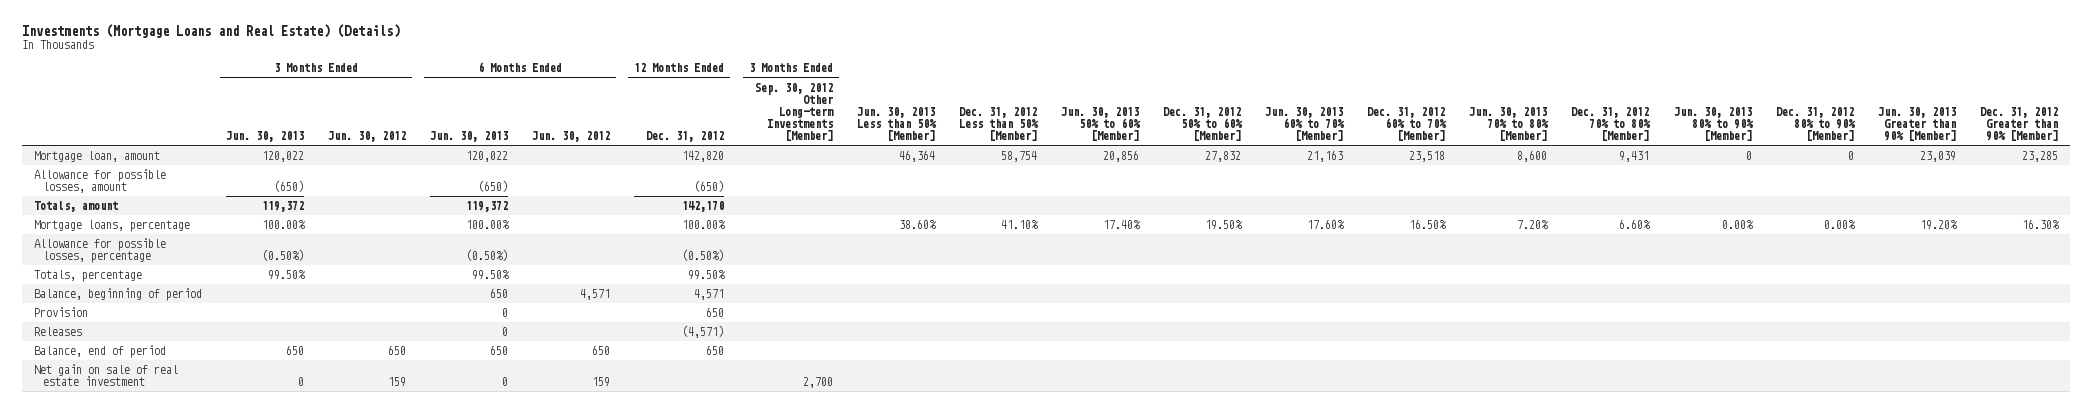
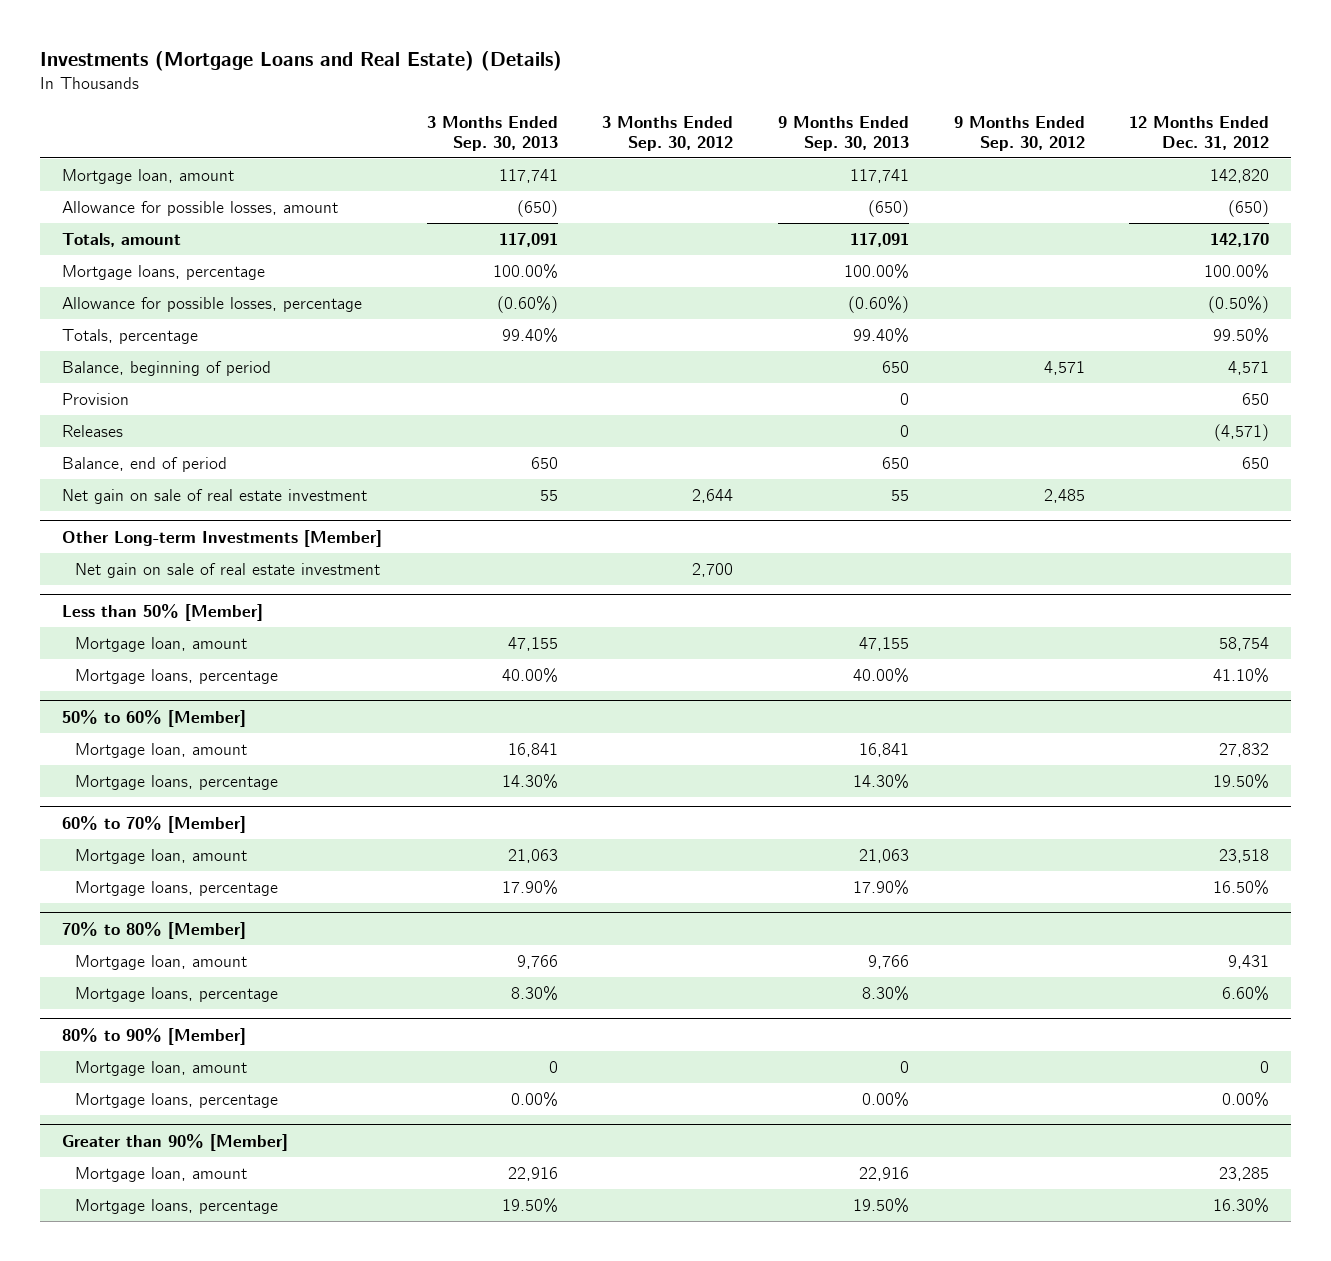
- | 3 Months Ended Jun. 30, 2013 | 3 Months Ended Jun. 30, 2012 | 6 Months Ended Jun. 30, 2013 | 6 Months Ended Jun. 30, 2012 | 12 Months Ended Dec. 31, 2012 | 3 Months Ended Sep. 30, 2012 Other Long-term Investments [Member] | Jun. 30, 2013 Less than 50% [Member] | Dec. 31, 2012 Less than 50% [Member] | Jun. 30, 2013 50% to 60% [Member] | Dec. 31, 2012 50% to 60% [Member] | Jun. 30, 2013 60% to 70% [Member] | Dec. 31, 2012 60% to 70% [Member] | Jun. 30, 2013 70% to 80% [Member] | Dec. 31, 2012 70% to 80% [Member] | Jun. 30, 2013 80% to 90% [Member] | Dec. 31, 2012 80% to 90% [Member] | Jun. 30, 2013 Greater than 90% [Member] | Dec. 31, 2012 Greater than 90% [Member]
+ | 3 Months Ended Sep. 30, 2013 | 3 Months Ended Sep. 30, 2012 | 9 Months Ended Sep. 30, 2013 | 9 Months Ended Sep. 30, 2012 | 12 Months Ended Dec. 31, 2012
+ Other Long-term Investments [Member]
+ Net gain on sale of real estate investment | | 2,700 | | |
+ Less than 50% [Member]
+ Mortgage loan, amount | 47,155 | | 47,155 | | 58,754
+ Mortgage loans, percentage | 40.00% | | 40.00% | | 41.10%
+ 50% to 60% [Member]
+ Mortgage loan, amount | 16,841 | | 16,841 | | 27,832
+ Mortgage loans, percentage | 14.30% | | 14.30% | | 19.50%
+ 60% to 70% [Member]
+ Mortgage loan, amount | 21,063 | | 21,063 | | 23,518
+ Mortgage loans, percentage | 17.90% | | 17.90% | | 16.50%
+ 70% to 80% [Member]
+ Mortgage loan, amount | 9,766 | | 9,766 | | 9,431
+ Mortgage loans, percentage | 8.30% | | 8.30% | | 6.60%
+ 80% to 90% [Member]
+ Mortgage loan, amount | 0 | | 0 | | 0
+ Mortgage loans, percentage | 0.00% | | 0.00% | | 0.00%
+ Greater than 90% [Member]
+ Mortgage loan, amount | 22,916 | | 22,916 | | 23,285
+ Mortgage loans, percentage | 19.50% | | 19.50% | | 16.30%

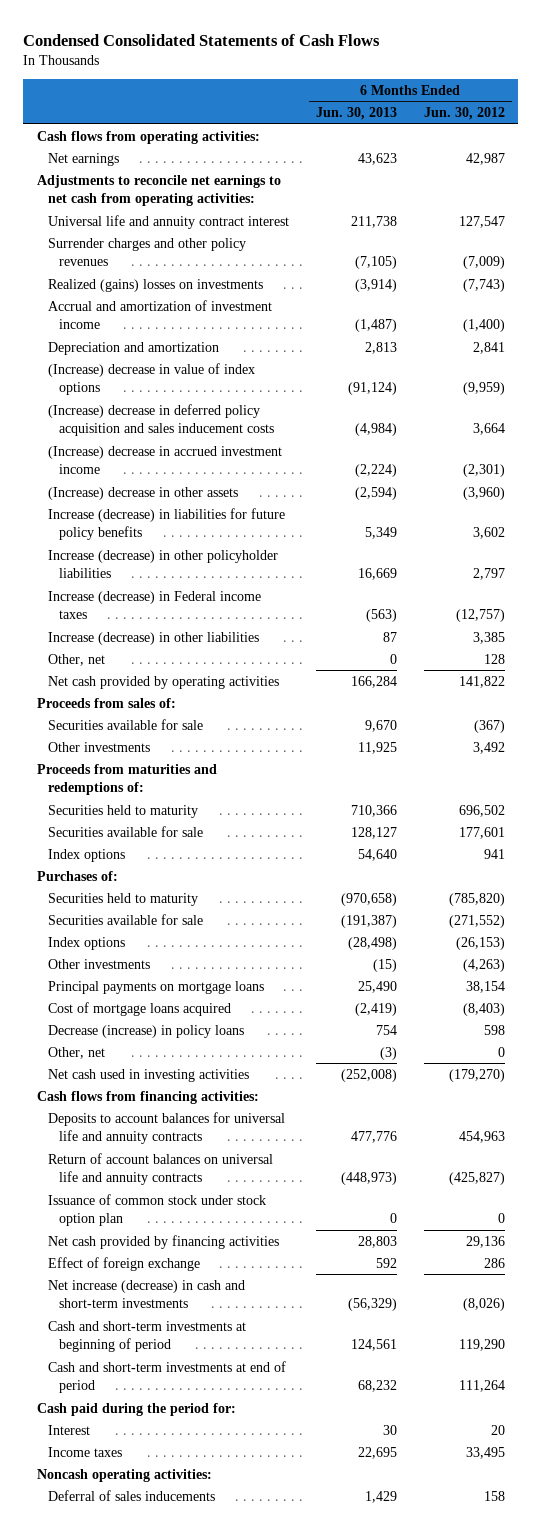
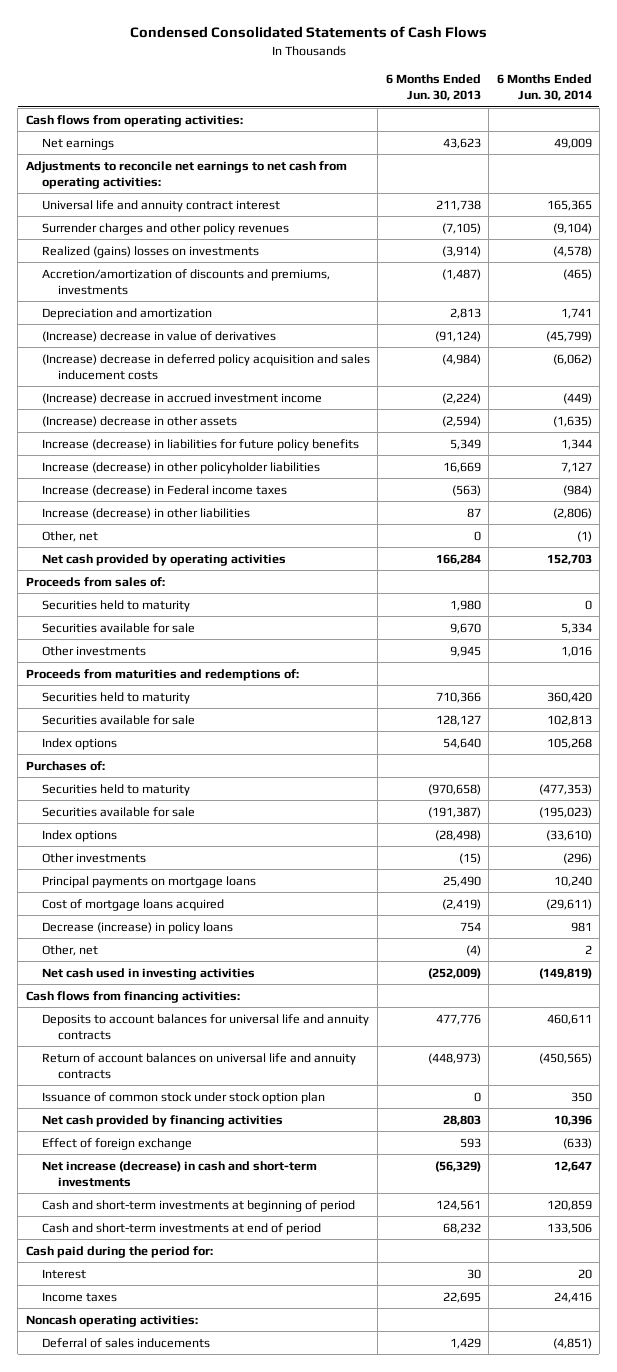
- | 6 Months Ended Jun. 30, 2013 | 6 Months Ended Jun. 30, 2012
+ | 6 Months Ended Jun. 30, 2013 | 6 Months Ended Jun. 30, 2014
- Accrual and amortization of investment income | (1,487) | (1,400)
+ Accretion/amortization of discounts and premiums, investments | (1,487) | (465)
- (Increase) decrease in value of index options | (91,124) | (9,959)
+ (Increase) decrease in value of derivatives | (91,124) | (45,799)
+ Securities held to maturity | 1,980 | 0
- Other investments | 11,925 | 3,492
+ Other investments | 9,945 | 1,016
- Other, net | (3) | 0
- Net cash used in investing activities | (252,008) | (179,270)
+ Other, net | (4) | 2
+ Net cash used in investing activities | (252,009) | (149,819)
- Effect of foreign exchange | 592 | 286
+ Effect of foreign exchange | 593 | (633)

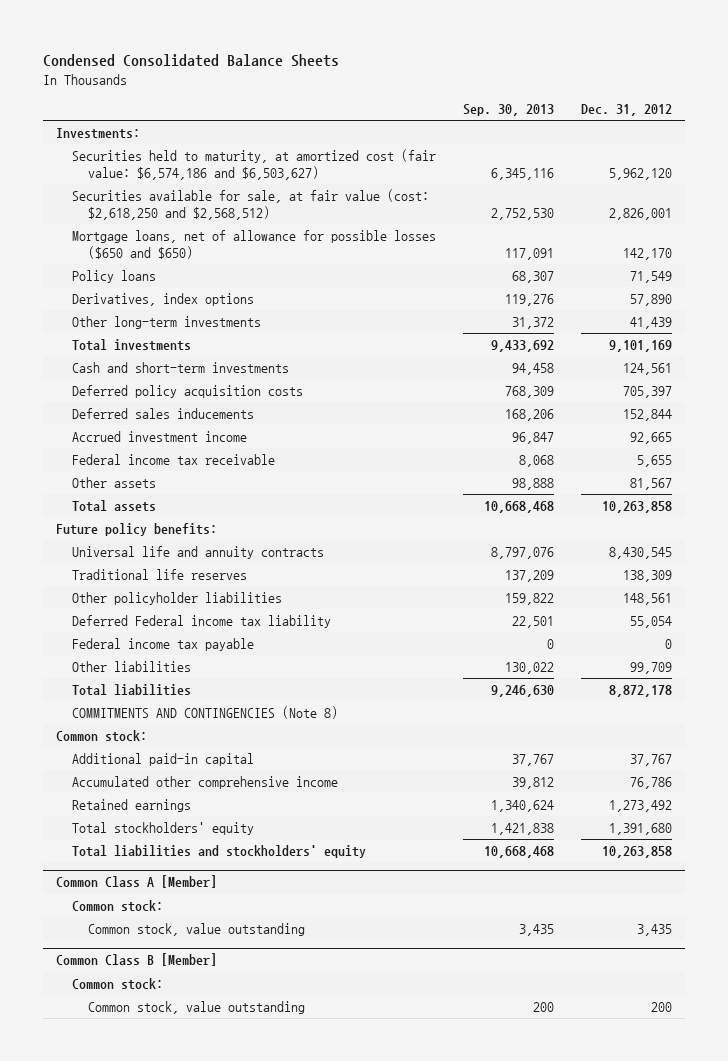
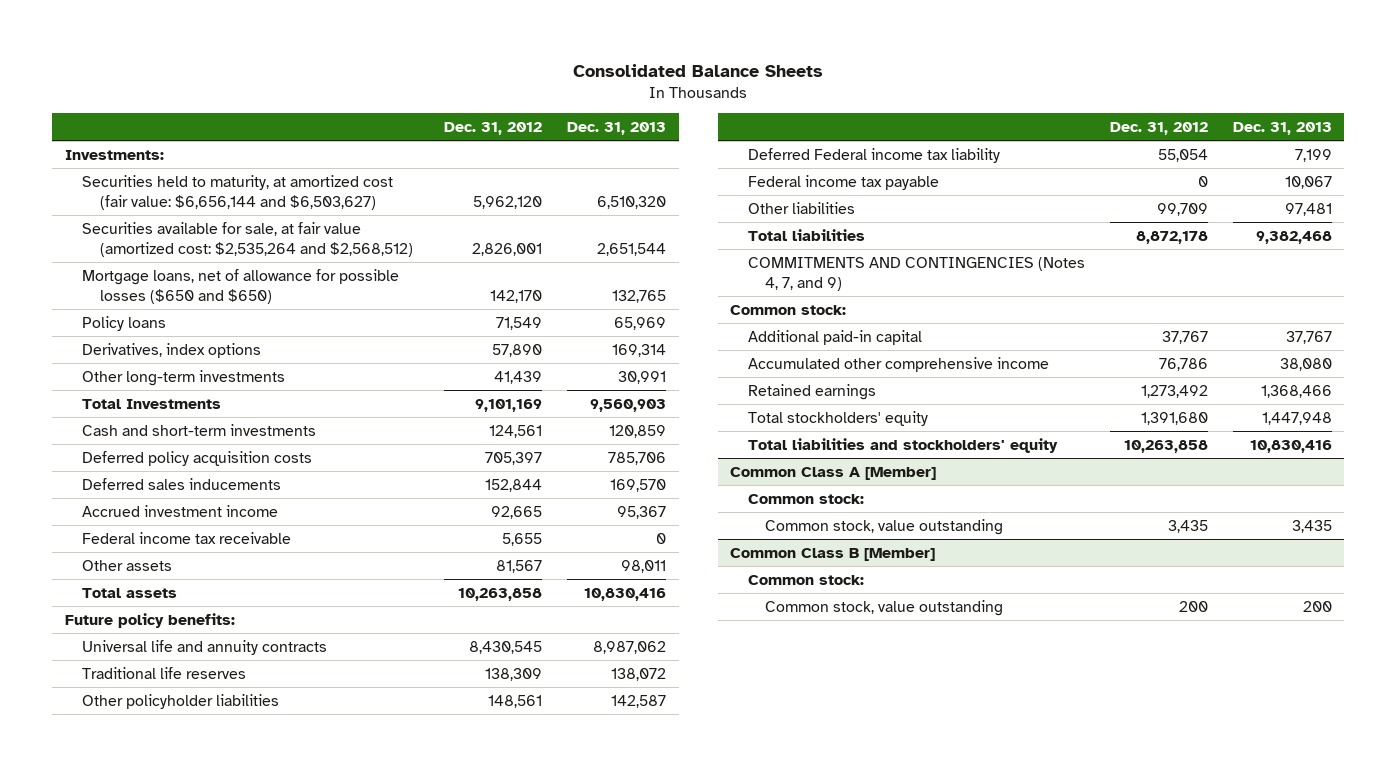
- Condensed Consolidated Balance Sheets
+ Consolidated Balance Sheets
- | Sep. 30, 2013 | Dec. 31, 2012
+ | Dec. 31, 2012 | Dec. 31, 2013
- Securities held to maturity, at amortized cost (fair value: $6,574,186 and $6,503,627) | 6,345,116 | 5,962,120
- Securities available for sale, at fair value (cost: $2,618,250 and $2,568,512) | 2,752,530 | 2,826,001
+ Securities held to maturity, at amortized cost (fair value: $6,656,144 and $6,503,627) | 5,962,120 | 6,510,320
+ Securities available for sale, at fair value (amortized cost: $2,535,264 and $2,568,512) | 2,826,001 | 2,651,544
- Total investments | 9,433,692 | 9,101,169
+ Total Investments | 9,101,169 | 9,560,903
- COMMITMENTS AND CONTINGENCIES (Note 8)
+ COMMITMENTS AND CONTINGENCIES (Notes 4, 7, and 9)

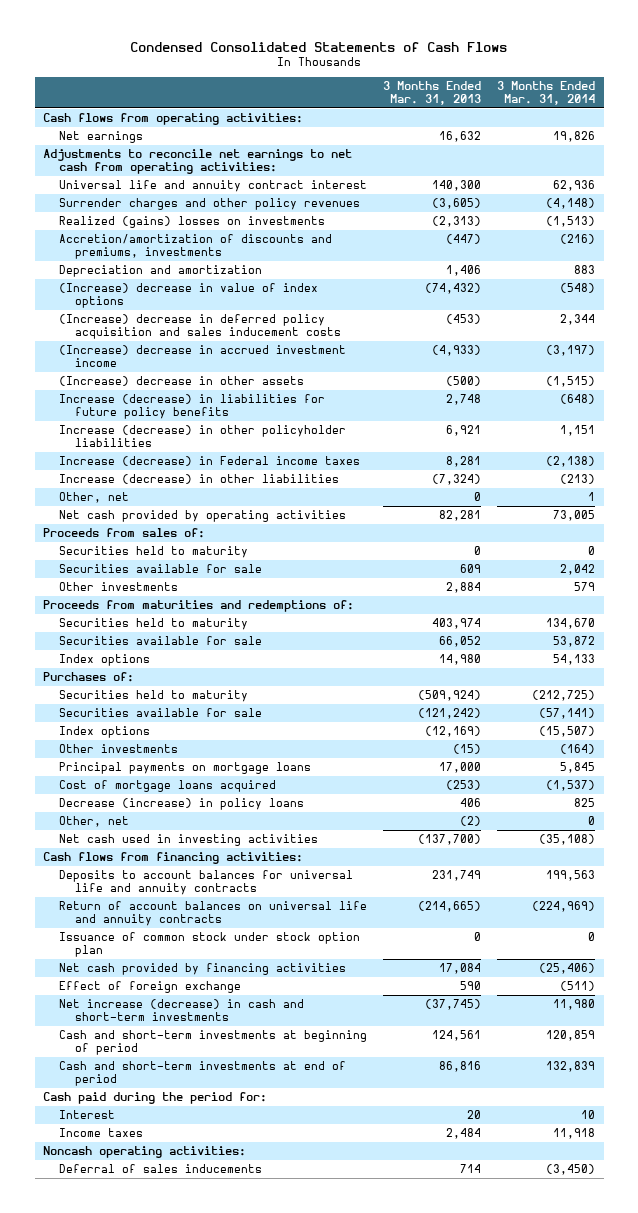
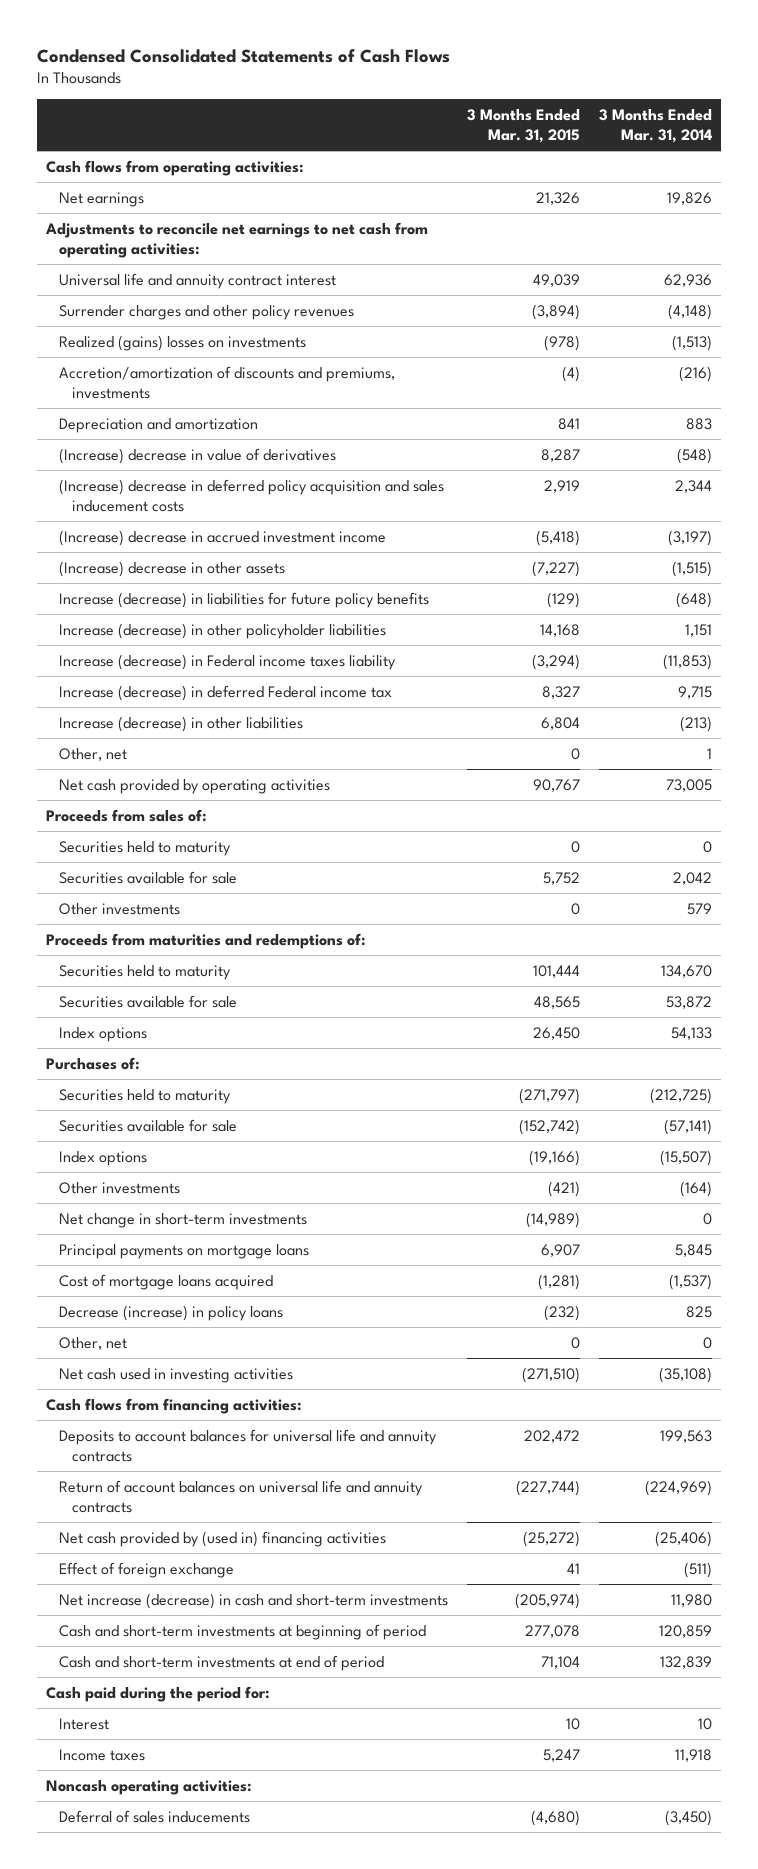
- | 3 Months Ended Mar. 31, 2013 | 3 Months Ended Mar. 31, 2014
+ | 3 Months Ended Mar. 31, 2015 | 3 Months Ended Mar. 31, 2014
- (Increase) decrease in value of index options | (74,432) | (548)
+ (Increase) decrease in value of derivatives | 8,287 | (548)
- Increase (decrease) in Federal income taxes | 8,281 | (2,138)
+ Increase (decrease) in Federal income taxes liability | (3,294) | (11,853)
+ Increase (decrease) in deferred Federal income tax | 8,327 | 9,715
+ Net change in short-term investments | (14,989) | 0
- Issuance of common stock under stock option plan | 0 | 0
- Net cash provided by financing activities | 17,084 | (25,406)
+ Net cash provided by (used in) financing activities | (25,272) | (25,406)

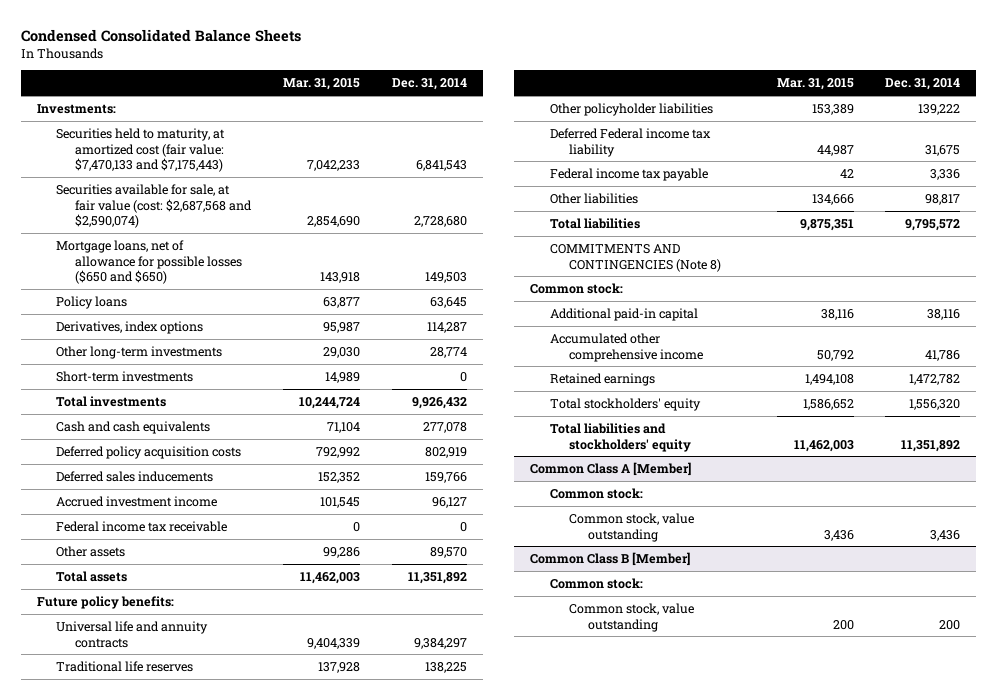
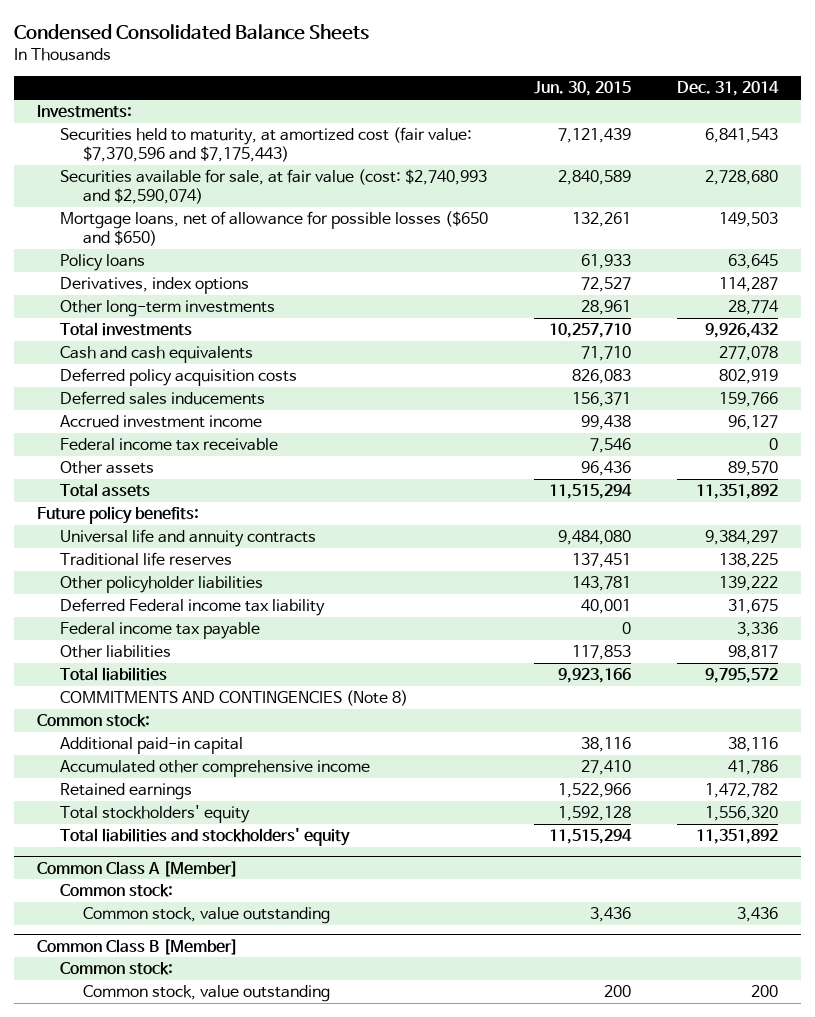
- | Mar. 31, 2015 | Dec. 31, 2014
+ | Jun. 30, 2015 | Dec. 31, 2014
- Securities held to maturity, at amortized cost (fair value: $7,470,133 and $7,175,443) | 7,042,233 | 6,841,543
- Securities available for sale, at fair value (cost: $2,687,568 and $2,590,074) | 2,854,690 | 2,728,680
+ Securities held to maturity, at amortized cost (fair value: $7,370,596 and $7,175,443) | 7,121,439 | 6,841,543
+ Securities available for sale, at fair value (cost: $2,740,993 and $2,590,074) | 2,840,589 | 2,728,680
- Short-term investments | 14,989 | 0

